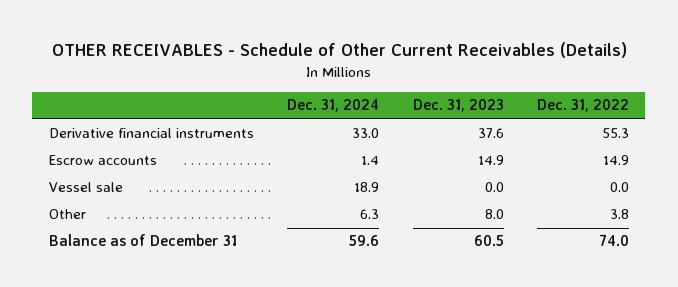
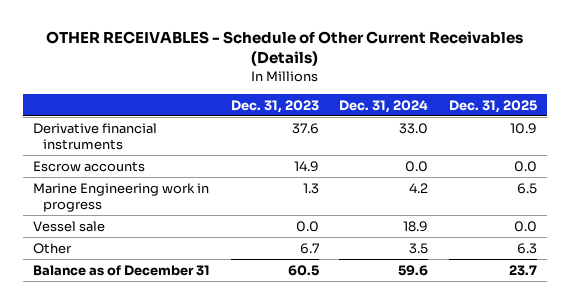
- | Dec. 31, 2024 | Dec. 31, 2023 | Dec. 31, 2022
+ | Dec. 31, 2023 | Dec. 31, 2024 | Dec. 31, 2025
- Escrow accounts | 1.4 | 14.9 | 14.9
+ Escrow accounts | 14.9 | 0.0 | 0.0
+ Marine Engineering work in progress | 1.3 | 4.2 | 6.5
- Other | 6.3 | 8.0 | 3.8
+ Other | 6.7 | 3.5 | 6.3

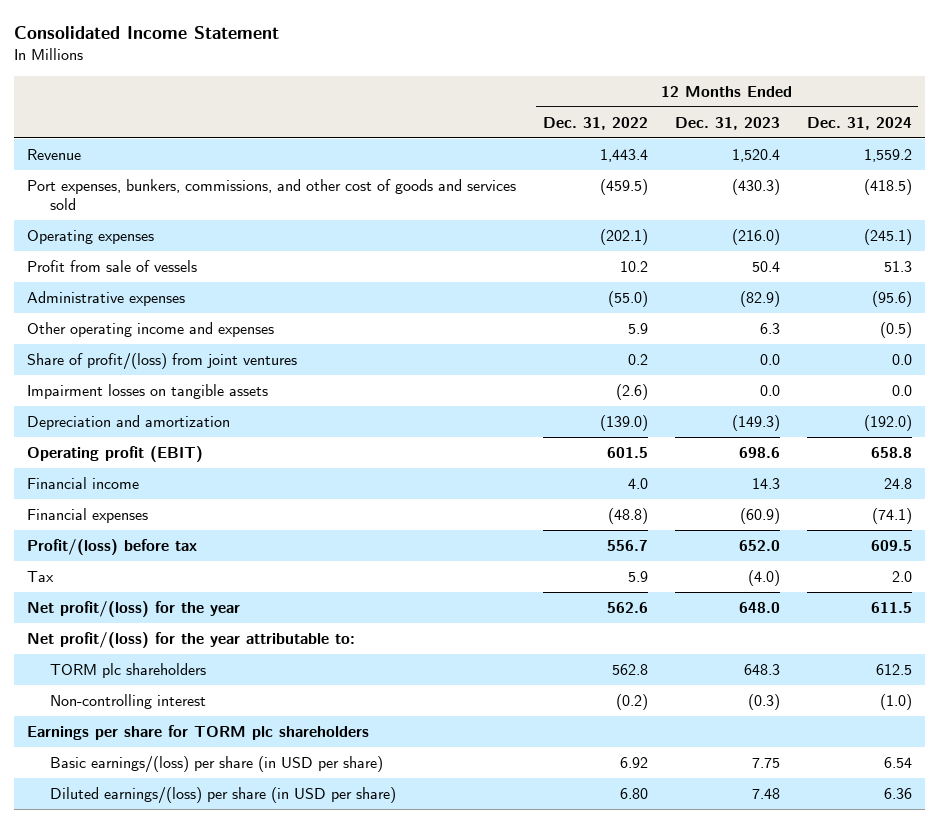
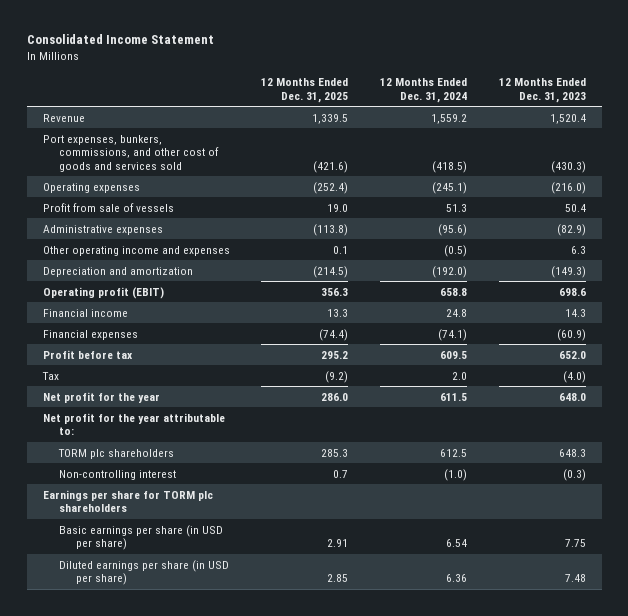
- | 12 Months Ended Dec. 31, 2022 | 12 Months Ended Dec. 31, 2023 | 12 Months Ended Dec. 31, 2024
+ | 12 Months Ended Dec. 31, 2025 | 12 Months Ended Dec. 31, 2024 | 12 Months Ended Dec. 31, 2023
- Share of profit/(loss) from joint ventures | 0.2 | 0.0 | 0.0
- Impairment losses on tangible assets | (2.6) | 0.0 | 0.0
- Profit/(loss) before tax | 556.7 | 652.0 | 609.5
+ Profit before tax | 295.2 | 609.5 | 652.0
- Net profit/(loss) for the year | 562.6 | 648.0 | 611.5
- Net profit/(loss) for the year attributable to:
+ Net profit for the year | 286.0 | 611.5 | 648.0
+ Net profit for the year attributable to:
- Basic earnings/(loss) per share (in USD per share) | 6.92 | 7.75 | 6.54
- Diluted earnings/(loss) per share (in USD per share) | 6.80 | 7.48 | 6.36
+ Basic earnings per share (in USD per share) | 2.91 | 6.54 | 7.75
+ Diluted earnings per share (in USD per share) | 2.85 | 6.36 | 7.48

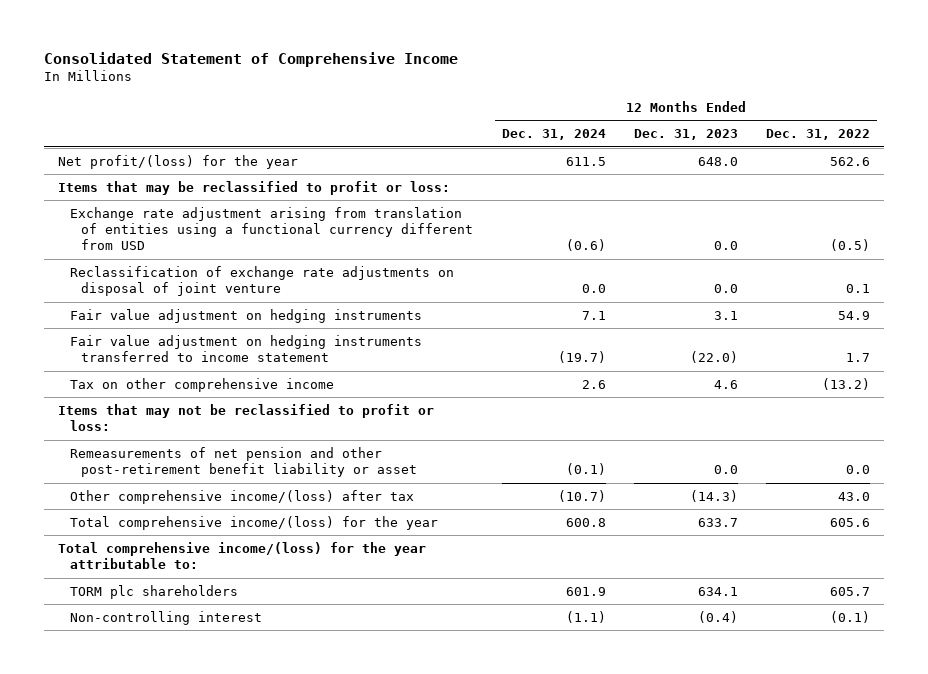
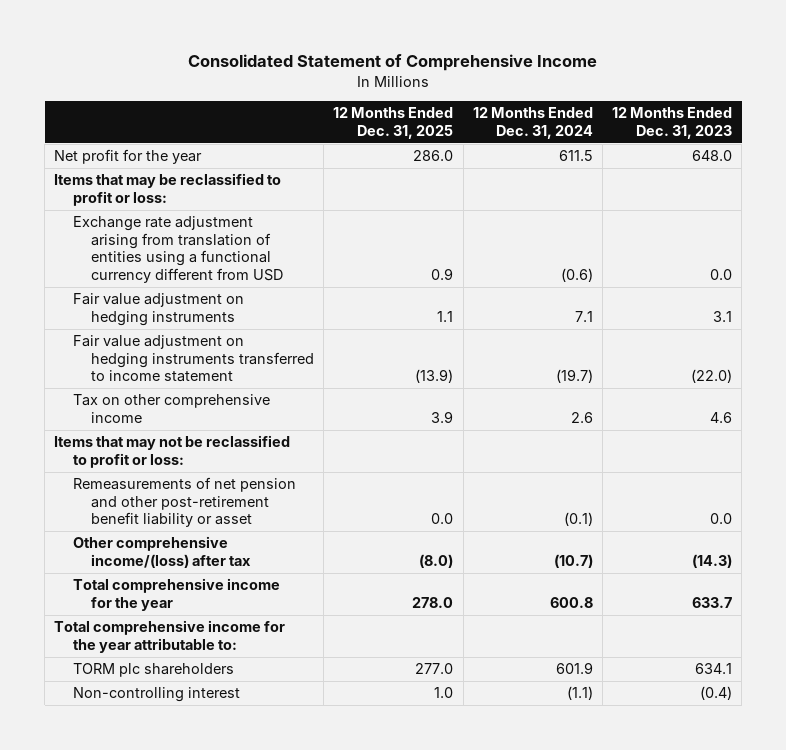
- | 12 Months Ended Dec. 31, 2024 | 12 Months Ended Dec. 31, 2023 | 12 Months Ended Dec. 31, 2022
+ | 12 Months Ended Dec. 31, 2025 | 12 Months Ended Dec. 31, 2024 | 12 Months Ended Dec. 31, 2023
- Net profit/(loss) for the year | 611.5 | 648.0 | 562.6
+ Net profit for the year | 286.0 | 611.5 | 648.0
- Reclassification of exchange rate adjustments on disposal of joint venture | 0.0 | 0.0 | 0.1
- Total comprehensive income/(loss) for the year | 600.8 | 633.7 | 605.6
- Total comprehensive income/(loss) for the year attributable to:
+ Total comprehensive income for the year | 278.0 | 600.8 | 633.7
+ Total comprehensive income for the year attributable to:

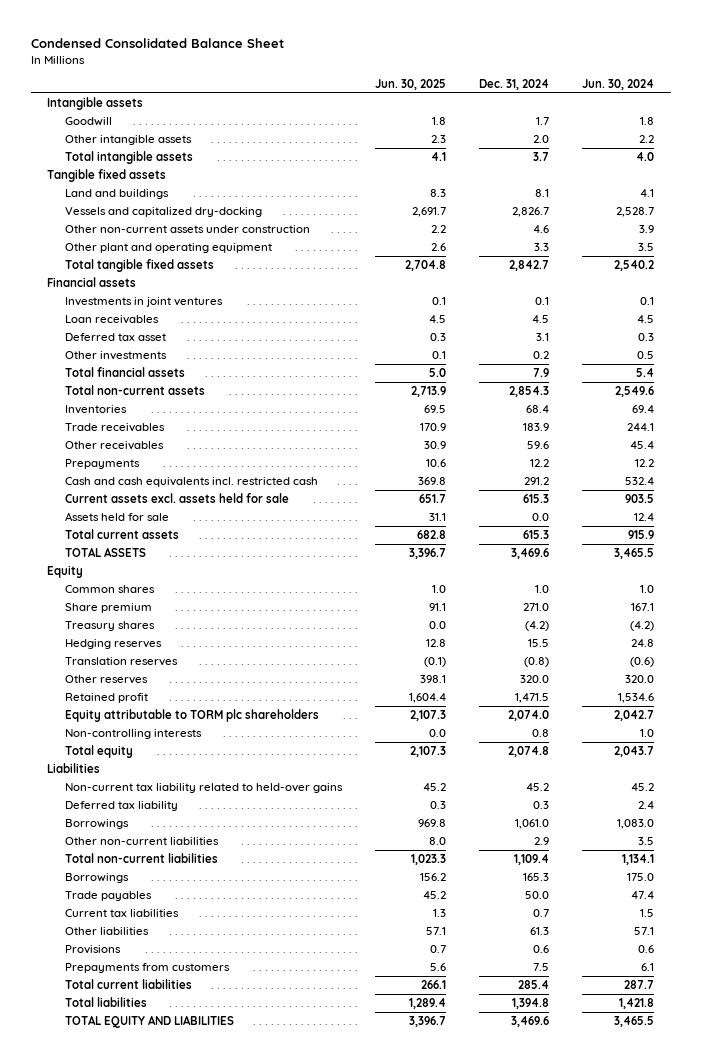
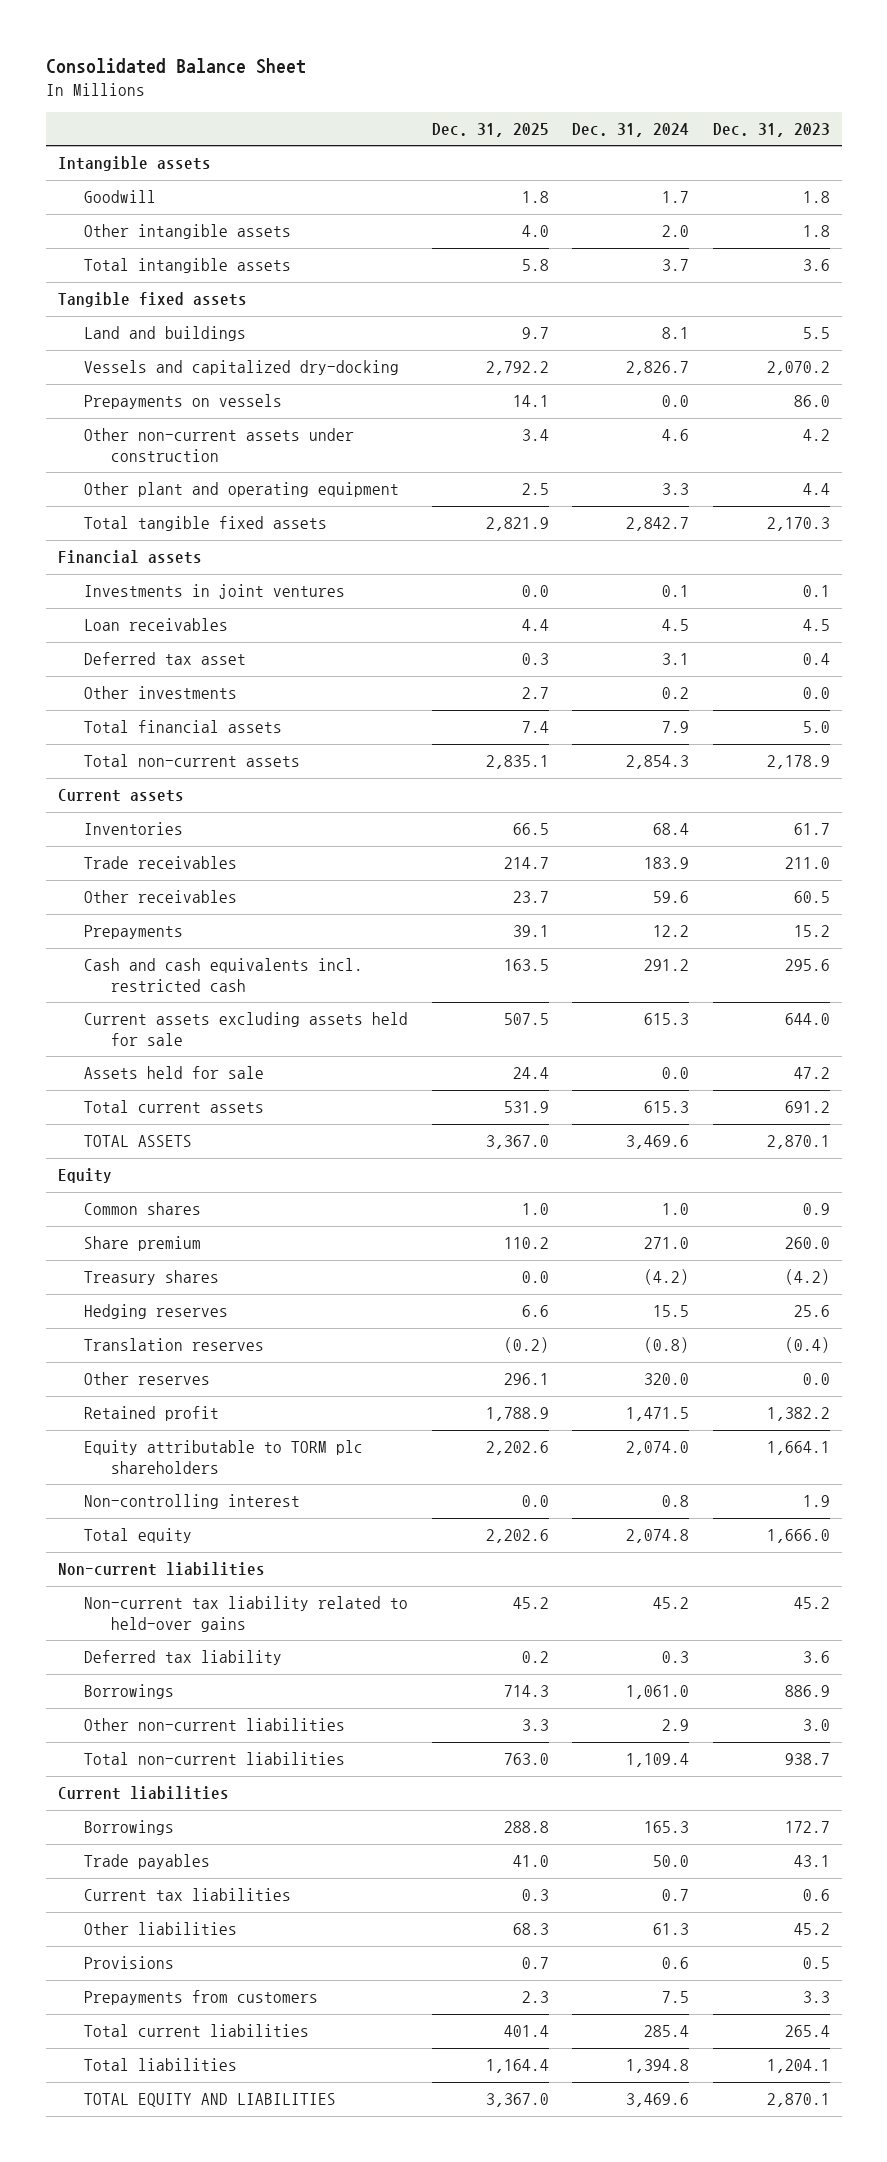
- Condensed Consolidated Balance Sheet
+ Consolidated Balance Sheet
- | Jun. 30, 2025 | Dec. 31, 2024 | Jun. 30, 2024
+ | Dec. 31, 2025 | Dec. 31, 2024 | Dec. 31, 2023
+ Prepayments on vessels | 14.1 | 0.0 | 86.0
+ Current assets
- Current assets excl. assets held for sale | 651.7 | 615.3 | 903.5
+ Current assets excluding assets held for sale | 507.5 | 615.3 | 644.0
- Non-controlling interests | 0.0 | 0.8 | 1.0
+ Non-controlling interest | 0.0 | 0.8 | 1.9
- Liabilities
+ Non-current liabilities
+ Current liabilities

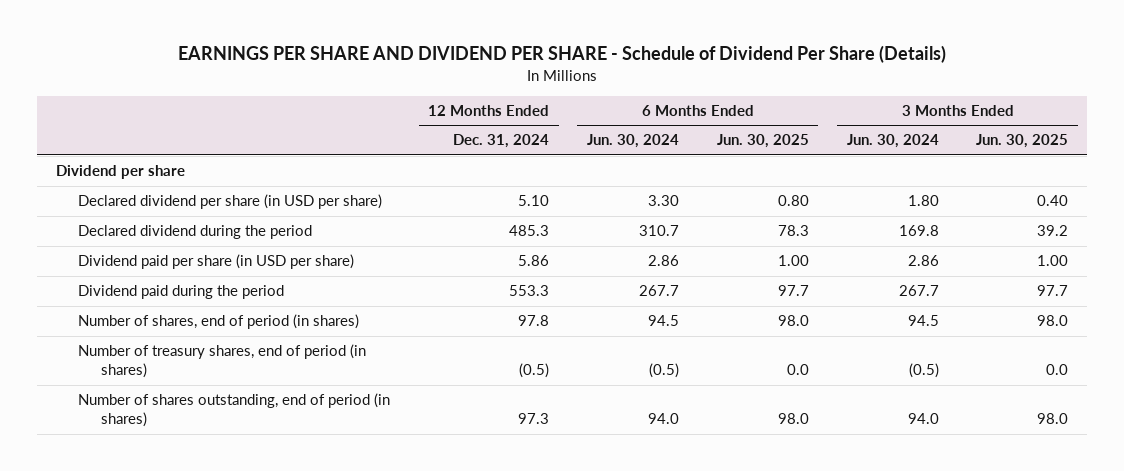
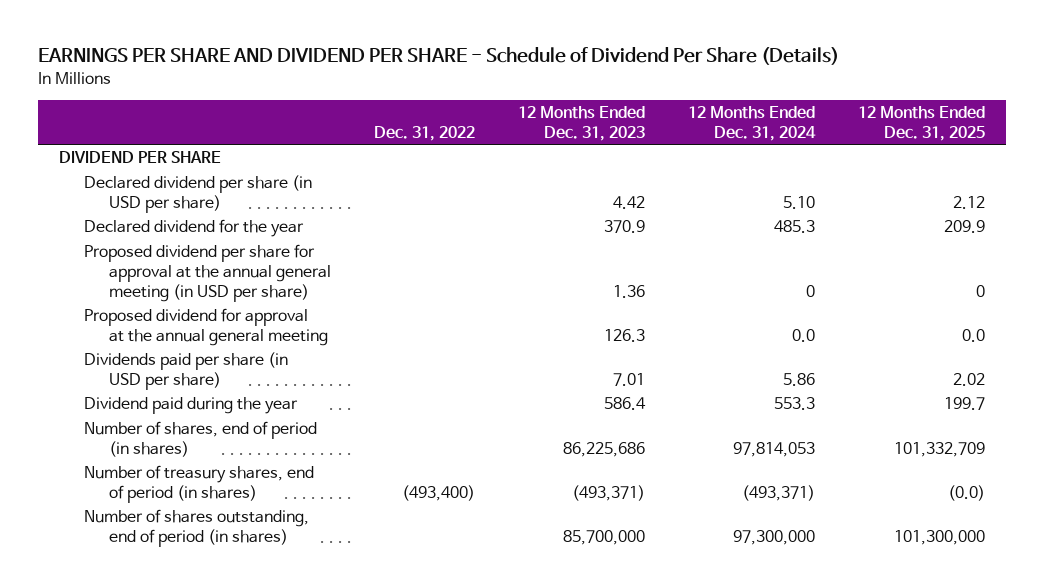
- | 12 Months Ended Dec. 31, 2024 | 6 Months Ended Jun. 30, 2024 | 6 Months Ended Jun. 30, 2025 | 3 Months Ended Jun. 30, 2024 | 3 Months Ended Jun. 30, 2025
+ | Dec. 31, 2022 | 12 Months Ended Dec. 31, 2023 | 12 Months Ended Dec. 31, 2024 | 12 Months Ended Dec. 31, 2025
- Dividend per share
+ DIVIDEND PER SHARE
- Declared dividend during the period | 485.3 | 310.7 | 78.3 | 169.8 | 39.2
- Dividend paid per share (in USD per share) | 5.86 | 2.86 | 1.00 | 2.86 | 1.00
- Dividend paid during the period | 553.3 | 267.7 | 97.7 | 267.7 | 97.7
- Number of shares, end of period (in shares) | 97.8 | 94.5 | 98.0 | 94.5 | 98.0
- Number of treasury shares, end of period (in shares) | (0.5) | (0.5) | 0.0 | (0.5) | 0.0
- Number of shares outstanding, end of period (in shares) | 97.3 | 94.0 | 98.0 | 94.0 | 98.0
+ Declared dividend for the year | | 370.9 | 485.3 | 209.9
+ Proposed dividend per share for approval at the annual general meeting (in USD per share) | | 1.36 | 0 | 0
+ Proposed dividend for approval at the annual general meeting | | 126.3 | 0.0 | 0.0
+ Dividends paid per share (in USD per share) | | 7.01 | 5.86 | 2.02
+ Dividend paid during the year | | 586.4 | 553.3 | 199.7
+ Number of shares, end of period (in shares) | | 86,225,686 | 97,814,053 | 101,332,709
+ Number of treasury shares, end of period (in shares) | (493,400) | (493,371) | (493,371) | (0.0)
+ Number of shares outstanding, end of period (in shares) | | 85,700,000 | 97,300,000 | 101,300,000

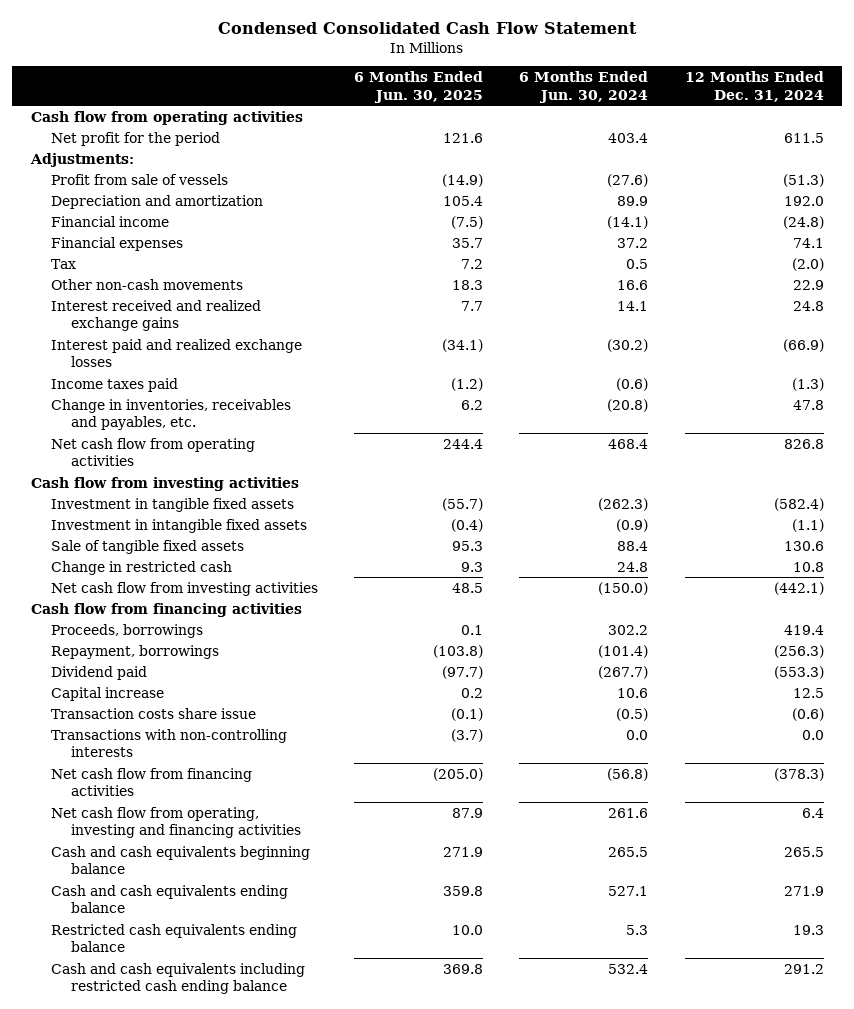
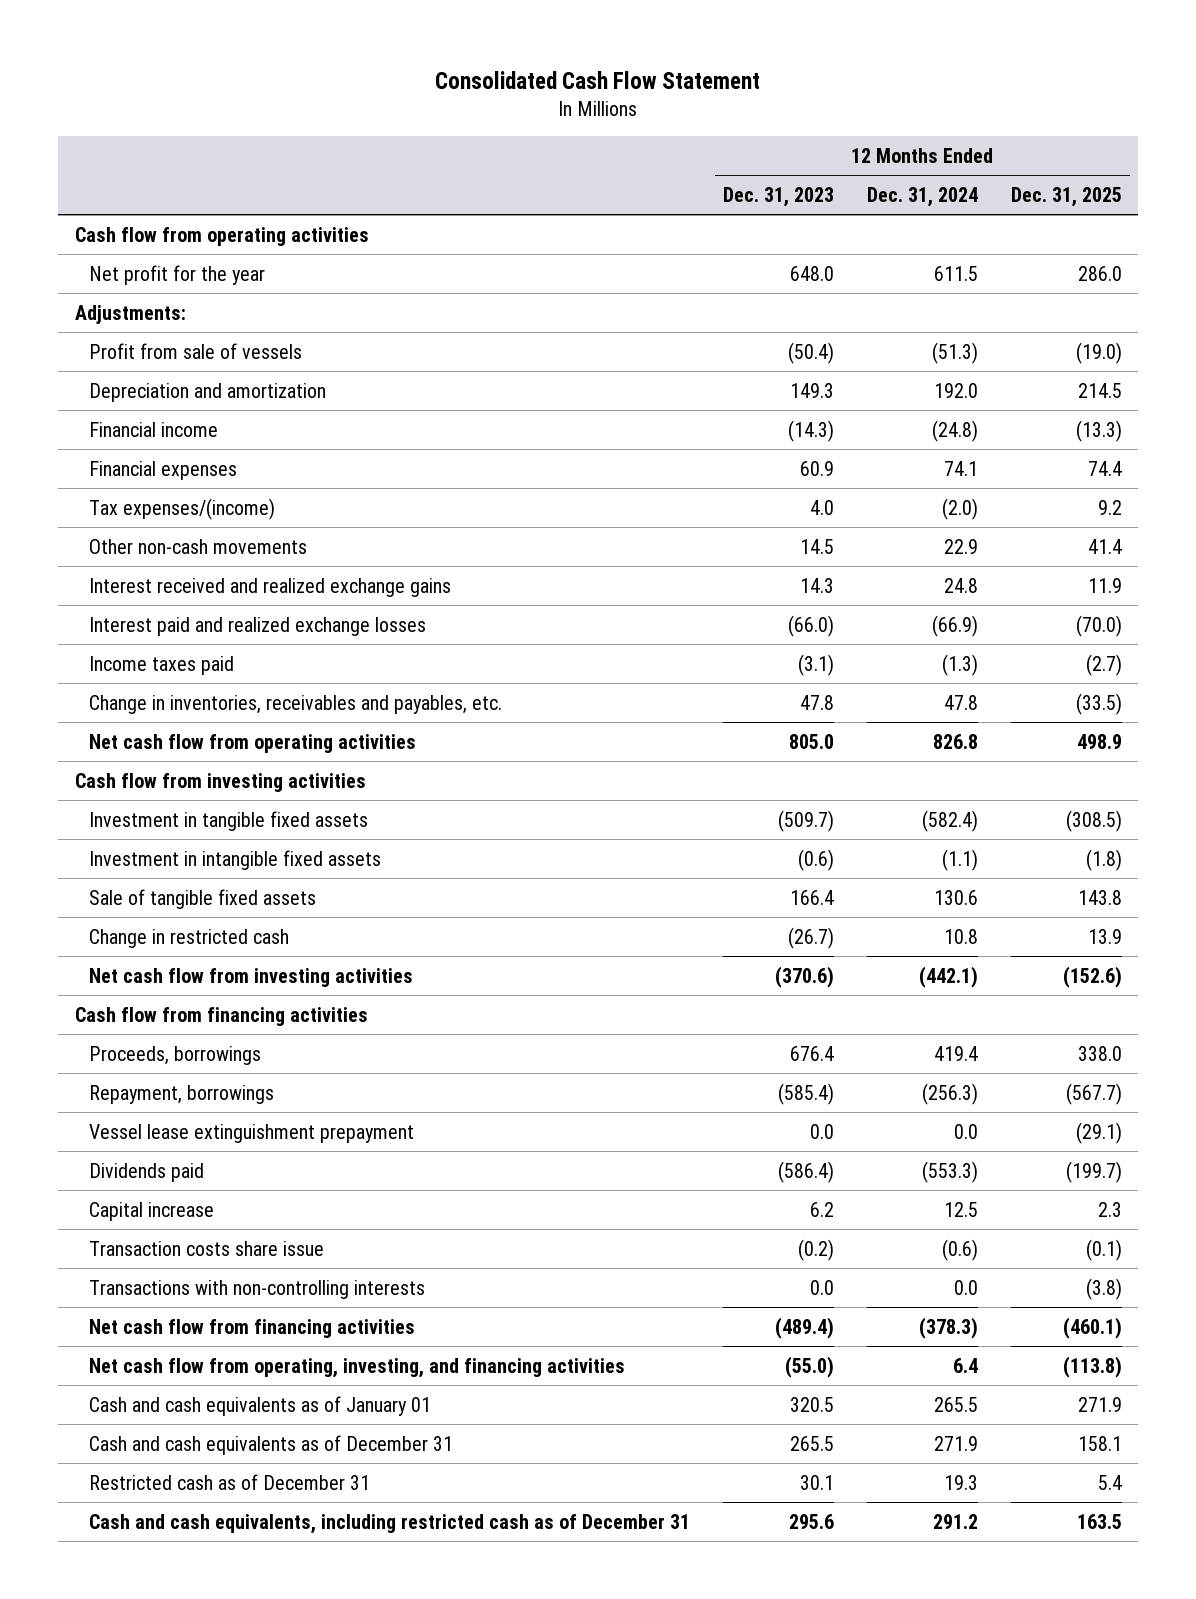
- Condensed Consolidated Cash Flow Statement
+ Consolidated Cash Flow Statement
- | 6 Months Ended Jun. 30, 2025 | 6 Months Ended Jun. 30, 2024 | 12 Months Ended Dec. 31, 2024
+ | 12 Months Ended Dec. 31, 2023 | 12 Months Ended Dec. 31, 2024 | 12 Months Ended Dec. 31, 2025
- Net profit for the period | 121.6 | 403.4 | 611.5
+ Net profit for the year | 648.0 | 611.5 | 286.0
- Tax | 7.2 | 0.5 | (2.0)
+ Tax expenses/(income) | 4.0 | (2.0) | 9.2
- Dividend paid | (97.7) | (267.7) | (553.3)
+ Vessel lease extinguishment prepayment | 0.0 | 0.0 | (29.1)
+ Dividends paid | (586.4) | (553.3) | (199.7)
- Net cash flow from operating, investing and financing activities | 87.9 | 261.6 | 6.4
- Cash and cash equivalents beginning balance | 271.9 | 265.5 | 265.5
- Cash and cash equivalents ending balance | 359.8 | 527.1 | 271.9
- Restricted cash equivalents ending balance | 10.0 | 5.3 | 19.3
- Cash and cash equivalents including restricted cash ending balance | 369.8 | 532.4 | 291.2
+ Net cash flow from operating, investing, and financing activities | (55.0) | 6.4 | (113.8)
+ Cash and cash equivalents as of January 01 | 320.5 | 265.5 | 271.9
+ Cash and cash equivalents as of December 31 | 265.5 | 271.9 | 158.1
+ Restricted cash as of December 31 | 30.1 | 19.3 | 5.4
+ Cash and cash equivalents, including restricted cash as of December 31 | 295.6 | 291.2 | 163.5

